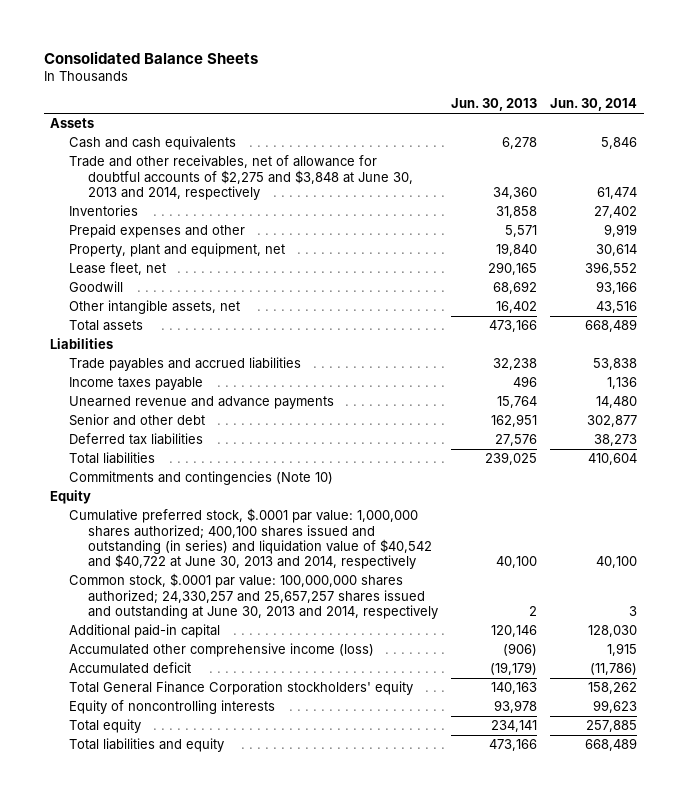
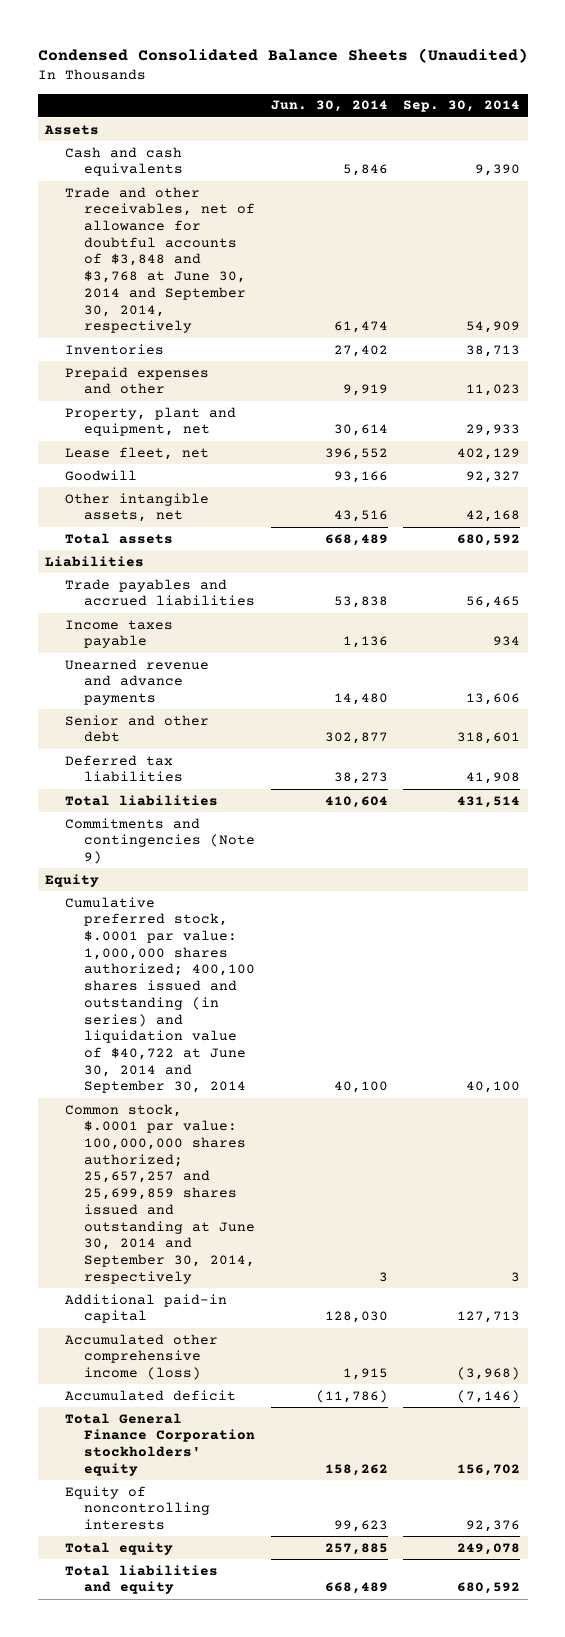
- Consolidated Balance Sheets
+ Condensed Consolidated Balance Sheets (Unaudited)
- | Jun. 30, 2013 | Jun. 30, 2014
+ | Jun. 30, 2014 | Sep. 30, 2014
- Trade and other receivables, net of allowance for doubtful accounts of $2,275 and $3,848 at June 30, 2013 and 2014, respectively | 34,360 | 61,474
+ Trade and other receivables, net of allowance for doubtful accounts of $3,848 and $3,768 at June 30, 2014 and September 30, 2014, respectively | 61,474 | 54,909
- Commitments and contingencies (Note 10)
+ Commitments and contingencies (Note 9)
- Cumulative preferred stock, $.0001 par value: 1,000,000 shares authorized; 400,100 shares issued and outstanding (in series) and liquidation value of $40,542 and $40,722 at June 30, 2013 and 2014, respectively | 40,100 | 40,100
- Common stock, $.0001 par value: 100,000,000 shares authorized; 24,330,257 and 25,657,257 shares issued and outstanding at June 30, 2013 and 2014, respectively | 2 | 3
+ Cumulative preferred stock, $.0001 par value: 1,000,000 shares authorized; 400,100 shares issued and outstanding (in series) and liquidation value of $40,722 at June 30, 2014 and September 30, 2014 | 40,100 | 40,100
+ Common stock, $.0001 par value: 100,000,000 shares authorized; 25,657,257 and 25,699,859 shares issued and outstanding at June 30, 2014 and September 30, 2014, respectively | 3 | 3

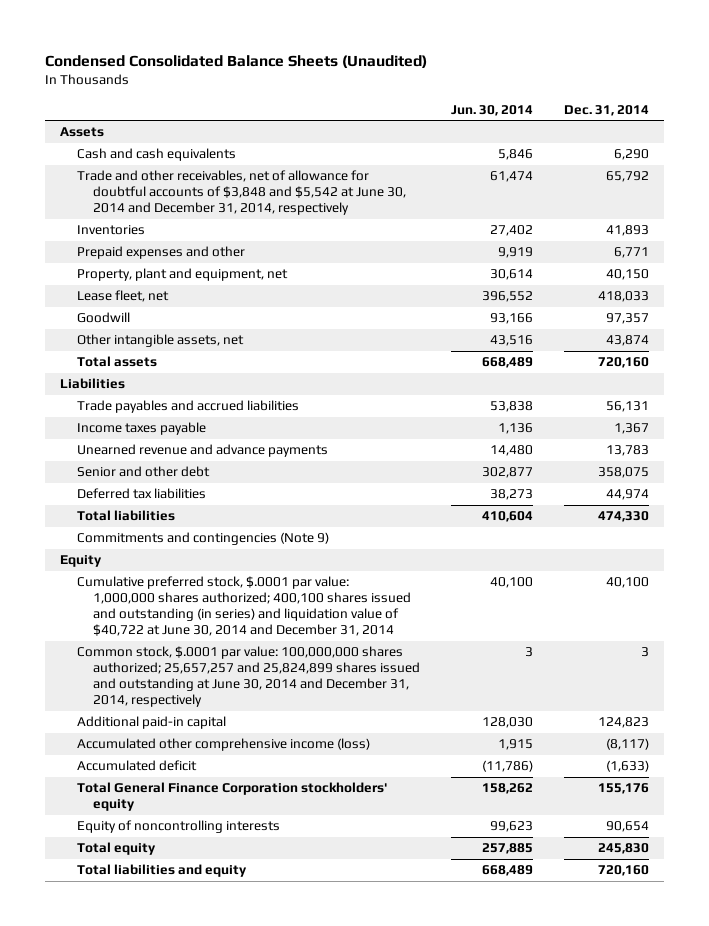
- | Jun. 30, 2014 | Sep. 30, 2014
+ | Jun. 30, 2014 | Dec. 31, 2014
- Trade and other receivables, net of allowance for doubtful accounts of $3,848 and $3,768 at June 30, 2014 and September 30, 2014, respectively | 61,474 | 54,909
+ Trade and other receivables, net of allowance for doubtful accounts of $3,848 and $5,542 at June 30, 2014 and December 31, 2014, respectively | 61,474 | 65,792
- Cumulative preferred stock, $.0001 par value: 1,000,000 shares authorized; 400,100 shares issued and outstanding (in series) and liquidation value of $40,722 at June 30, 2014 and September 30, 2014 | 40,100 | 40,100
- Common stock, $.0001 par value: 100,000,000 shares authorized; 25,657,257 and 25,699,859 shares issued and outstanding at June 30, 2014 and September 30, 2014, respectively | 3 | 3
+ Cumulative preferred stock, $.0001 par value: 1,000,000 shares authorized; 400,100 shares issued and outstanding (in series) and liquidation value of $40,722 at June 30, 2014 and December 31, 2014 | 40,100 | 40,100
+ Common stock, $.0001 par value: 100,000,000 shares authorized; 25,657,257 and 25,824,899 shares issued and outstanding at June 30, 2014 and December 31, 2014, respectively | 3 | 3

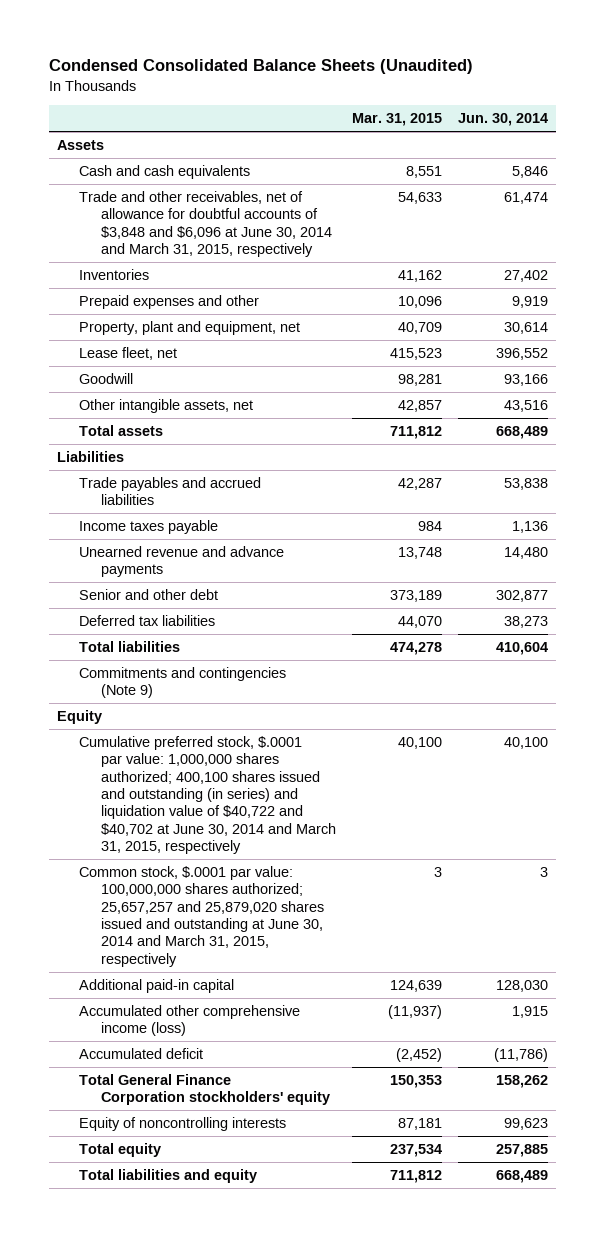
- | Jun. 30, 2014 | Dec. 31, 2014
+ | Mar. 31, 2015 | Jun. 30, 2014
- Trade and other receivables, net of allowance for doubtful accounts of $3,848 and $5,542 at June 30, 2014 and December 31, 2014, respectively | 61,474 | 65,792
+ Trade and other receivables, net of allowance for doubtful accounts of $3,848 and $6,096 at June 30, 2014 and March 31, 2015, respectively | 54,633 | 61,474
- Cumulative preferred stock, $.0001 par value: 1,000,000 shares authorized; 400,100 shares issued and outstanding (in series) and liquidation value of $40,722 at June 30, 2014 and December 31, 2014 | 40,100 | 40,100
- Common stock, $.0001 par value: 100,000,000 shares authorized; 25,657,257 and 25,824,899 shares issued and outstanding at June 30, 2014 and December 31, 2014, respectively | 3 | 3
+ Cumulative preferred stock, $.0001 par value: 1,000,000 shares authorized; 400,100 shares issued and outstanding (in series) and liquidation value of $40,722 and $40,702 at June 30, 2014 and March 31, 2015, respectively | 40,100 | 40,100
+ Common stock, $.0001 par value: 100,000,000 shares authorized; 25,657,257 and 25,879,020 shares issued and outstanding at June 30, 2014 and March 31, 2015, respectively | 3 | 3

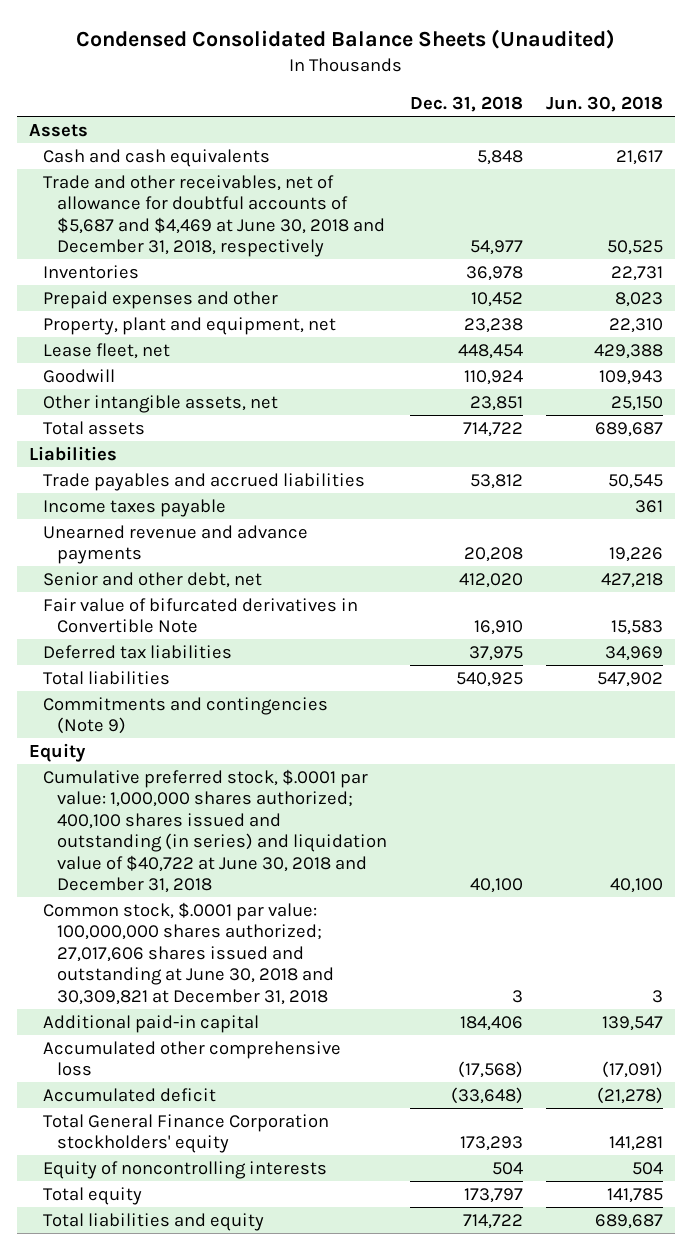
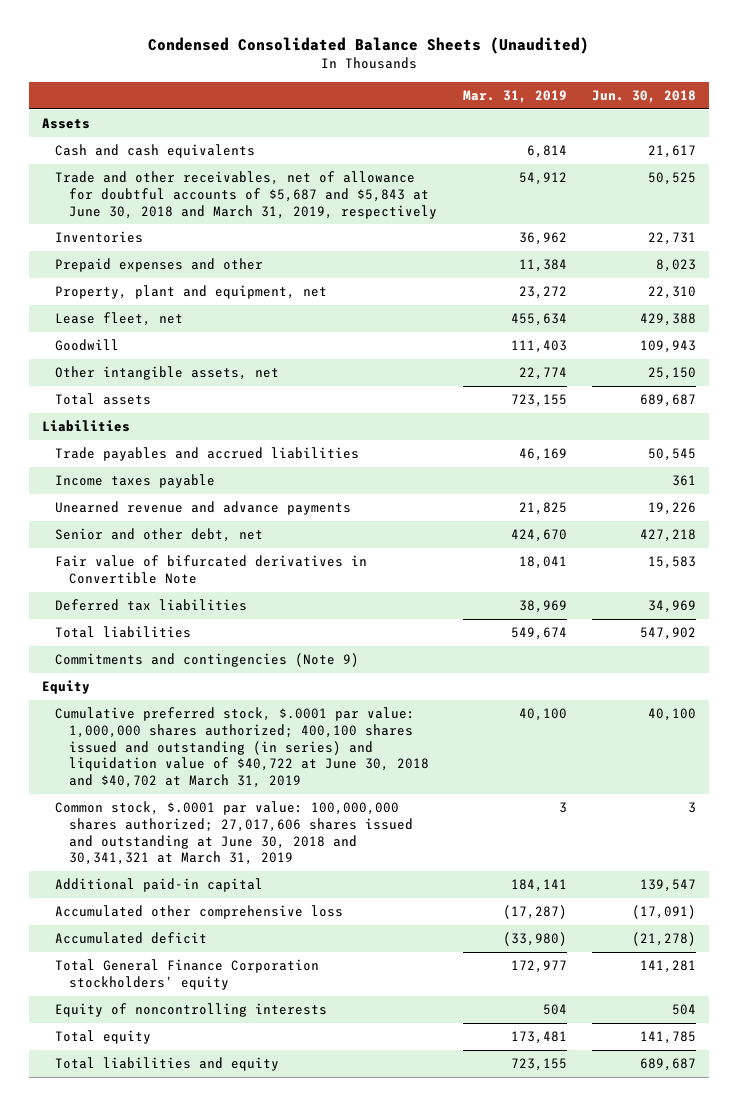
- | Dec. 31, 2018 | Jun. 30, 2018
+ | Mar. 31, 2019 | Jun. 30, 2018
- Trade and other receivables, net of allowance for doubtful accounts of $5,687 and $4,469 at June 30, 2018 and December 31, 2018, respectively | 54,977 | 50,525
+ Trade and other receivables, net of allowance for doubtful accounts of $5,687 and $5,843 at June 30, 2018 and March 31, 2019, respectively | 54,912 | 50,525
- Cumulative preferred stock, $.0001 par value: 1,000,000 shares authorized; 400,100 shares issued and outstanding (in series) and liquidation value of $40,722 at June 30, 2018 and December 31, 2018 | 40,100 | 40,100
- Common stock, $.0001 par value: 100,000,000 shares authorized; 27,017,606 shares issued and outstanding at June 30, 2018 and 30,309,821 at December 31, 2018 | 3 | 3
+ Cumulative preferred stock, $.0001 par value: 1,000,000 shares authorized; 400,100 shares issued and outstanding (in series) and liquidation value of $40,722 at June 30, 2018 and $40,702 at March 31, 2019 | 40,100 | 40,100
+ Common stock, $.0001 par value: 100,000,000 shares authorized; 27,017,606 shares issued and outstanding at June 30, 2018 and 30,341,321 at March 31, 2019 | 3 | 3

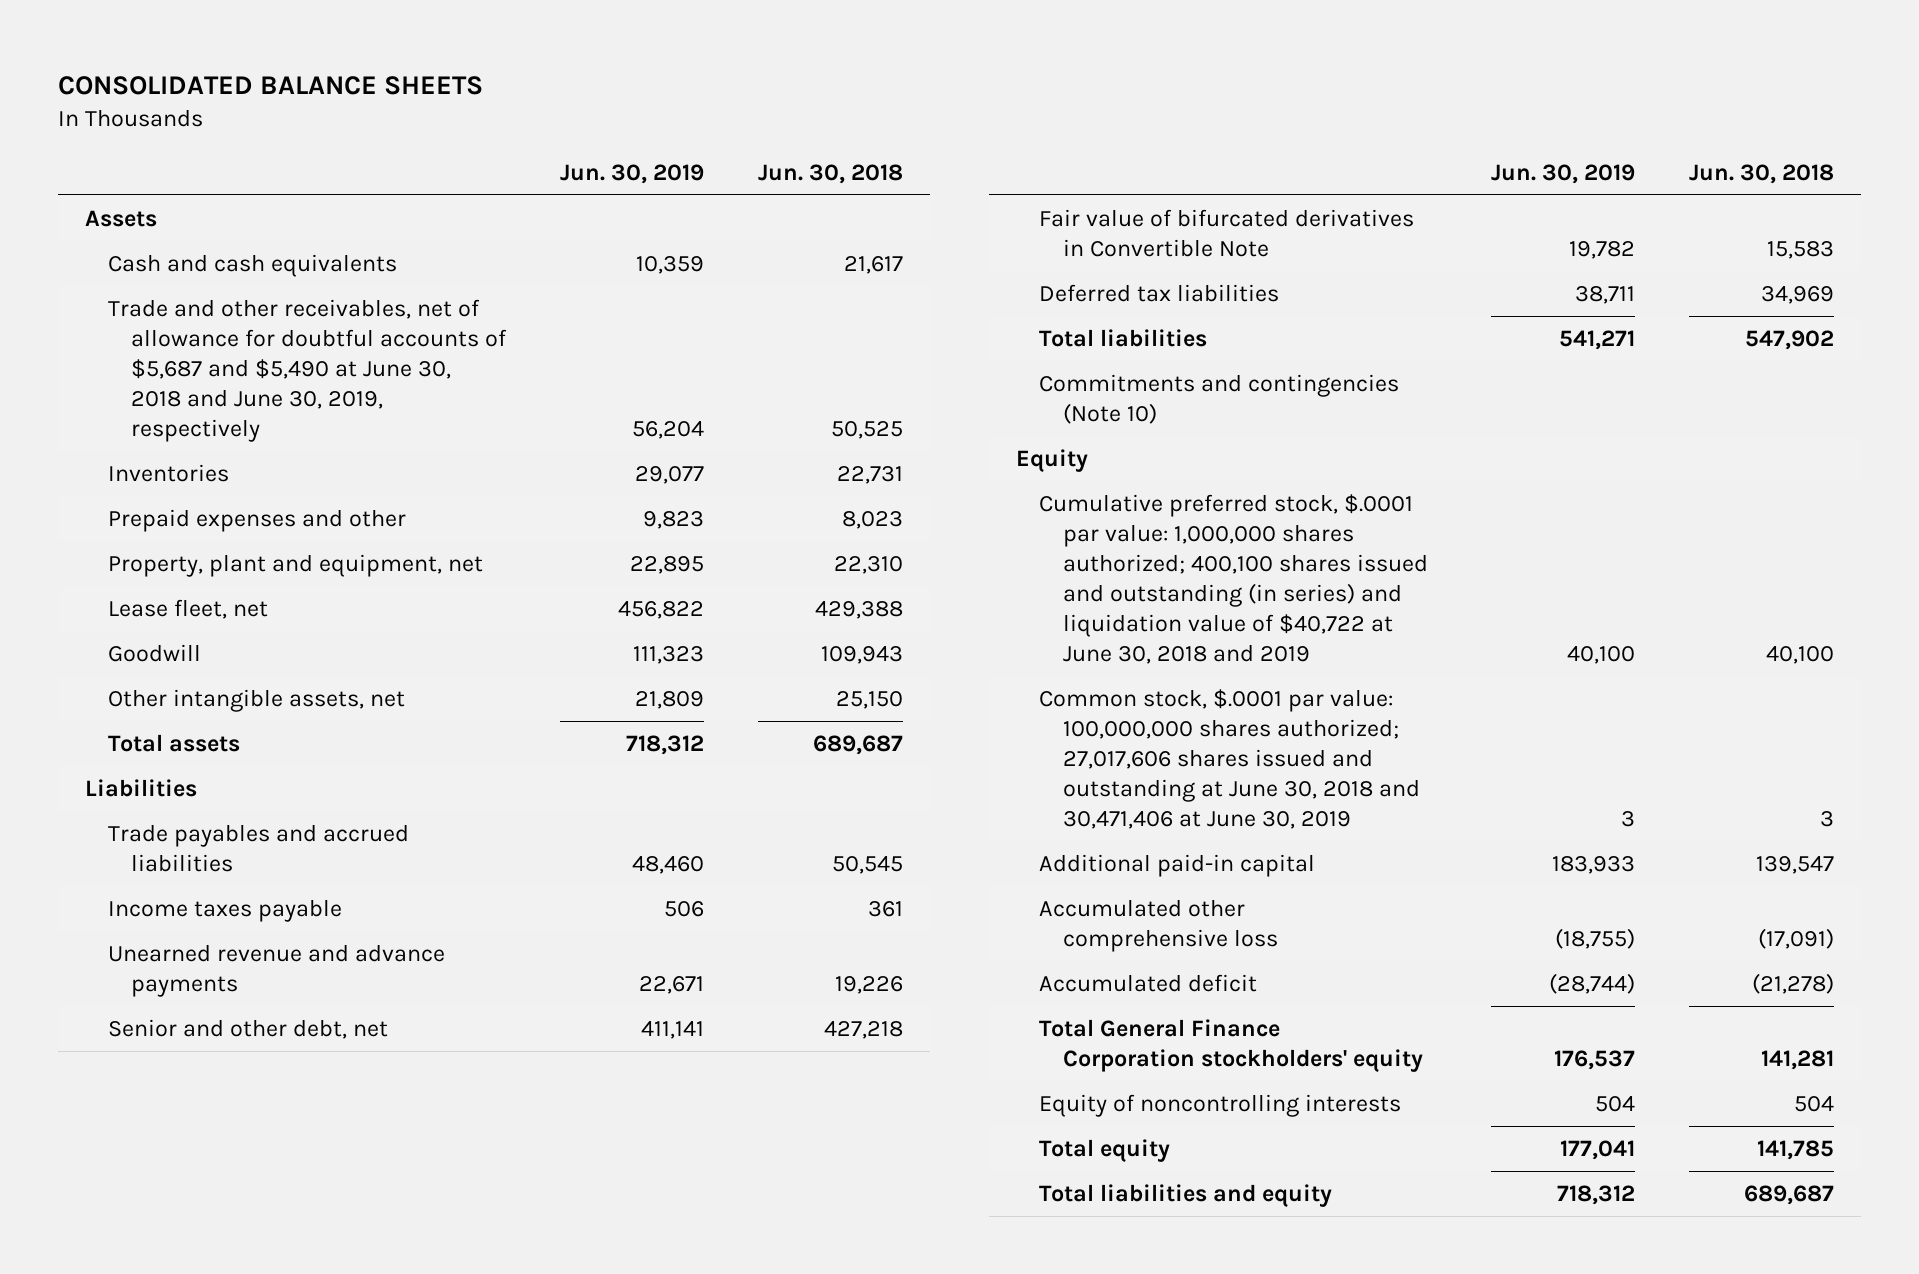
- Condensed Consolidated Balance Sheets (Unaudited)
+ CONSOLIDATED BALANCE SHEETS
- | Mar. 31, 2019 | Jun. 30, 2018
+ | Jun. 30, 2019 | Jun. 30, 2018
- Trade and other receivables, net of allowance for doubtful accounts of $5,687 and $5,843 at June 30, 2018 and March 31, 2019, respectively | 54,912 | 50,525
+ Trade and other receivables, net of allowance for doubtful accounts of $5,687 and $5,490 at June 30, 2018 and June 30, 2019, respectively | 56,204 | 50,525
- Commitments and contingencies (Note 9)
+ Commitments and contingencies (Note 10)
- Cumulative preferred stock, $.0001 par value: 1,000,000 shares authorized; 400,100 shares issued and outstanding (in series) and liquidation value of $40,722 at June 30, 2018 and $40,702 at March 31, 2019 | 40,100 | 40,100
- Common stock, $.0001 par value: 100,000,000 shares authorized; 27,017,606 shares issued and outstanding at June 30, 2018 and 30,341,321 at March 31, 2019 | 3 | 3
+ Cumulative preferred stock, $.0001 par value: 1,000,000 shares authorized; 400,100 shares issued and outstanding (in series) and liquidation value of $40,722 at June 30, 2018 and 2019 | 40,100 | 40,100
+ Common stock, $.0001 par value: 100,000,000 shares authorized; 27,017,606 shares issued and outstanding at June 30, 2018 and 30,471,406 at June 30, 2019 | 3 | 3

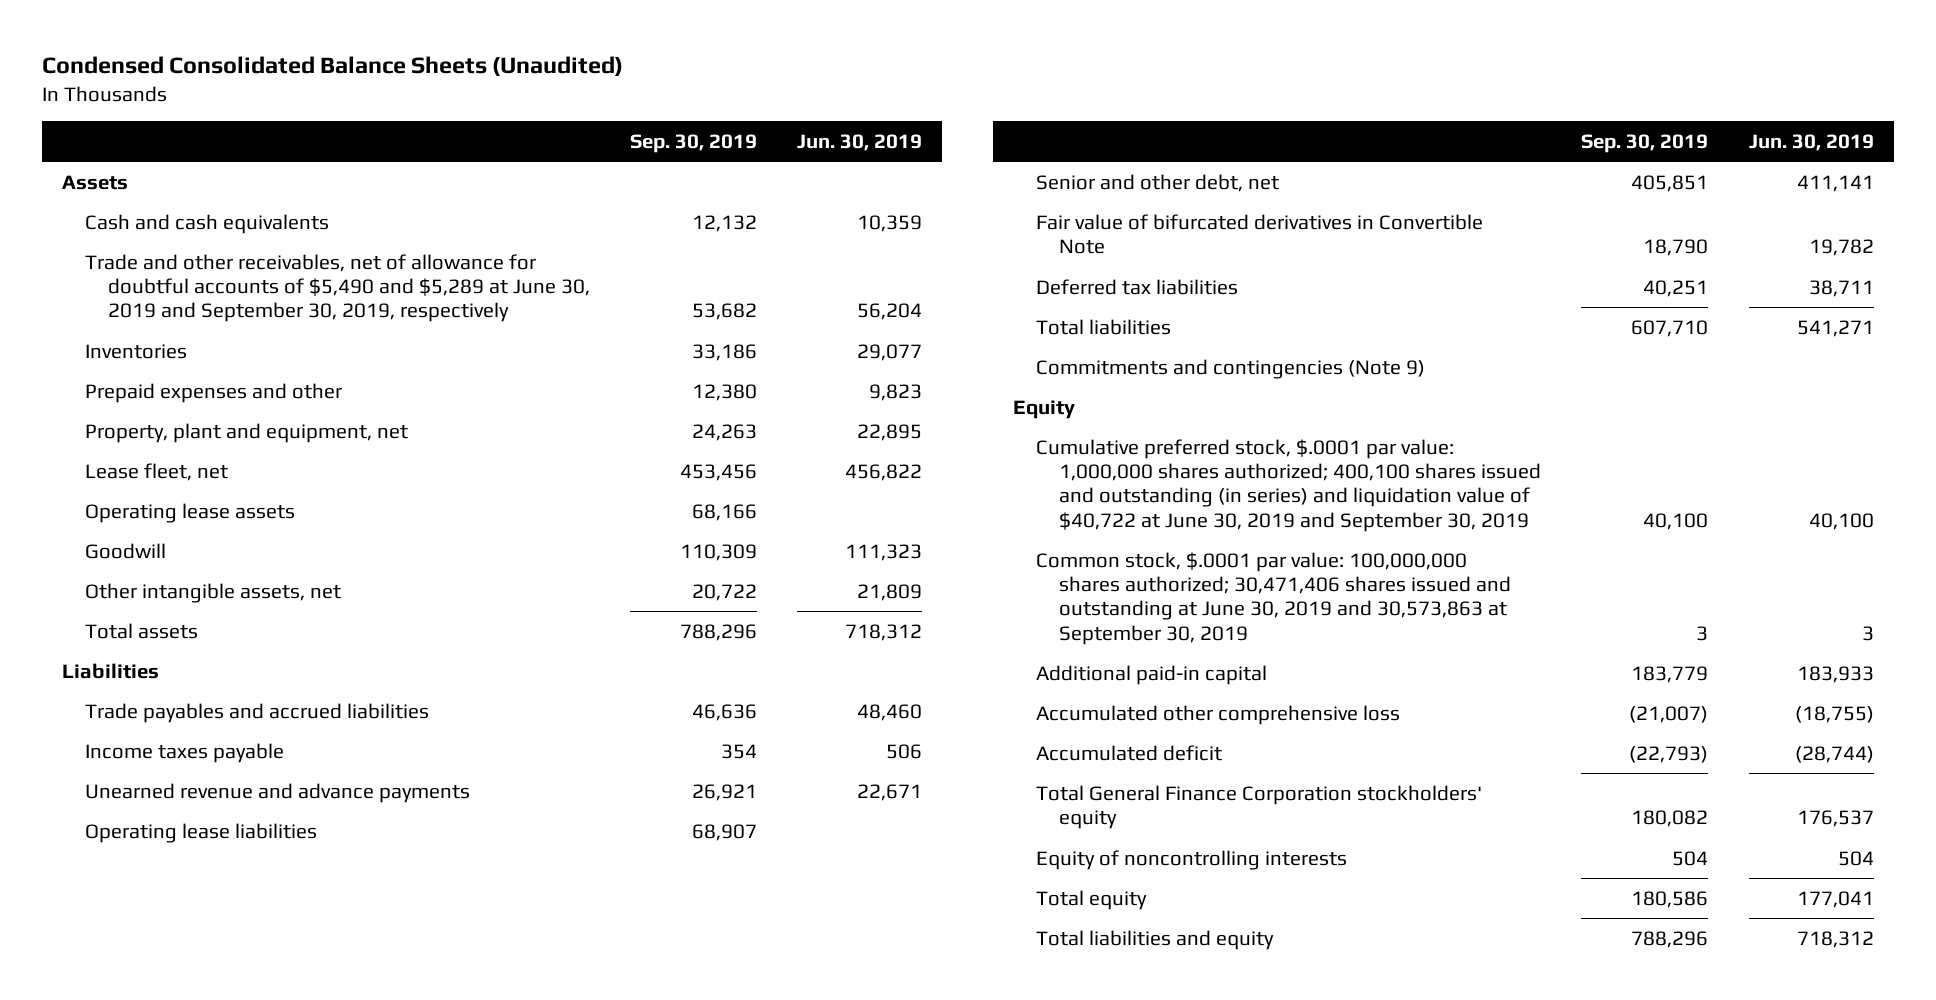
- CONSOLIDATED BALANCE SHEETS
+ Condensed Consolidated Balance Sheets (Unaudited)
- | Jun. 30, 2019 | Jun. 30, 2018
+ | Sep. 30, 2019 | Jun. 30, 2019
- Trade and other receivables, net of allowance for doubtful accounts of $5,687 and $5,490 at June 30, 2018 and June 30, 2019, respectively | 56,204 | 50,525
+ Trade and other receivables, net of allowance for doubtful accounts of $5,490 and $5,289 at June 30, 2019 and September 30, 2019, respectively | 53,682 | 56,204
+ Operating lease assets | 68,166 |
+ Operating lease liabilities | 68,907 |
- Commitments and contingencies (Note 10)
+ Commitments and contingencies (Note 9)
- Cumulative preferred stock, $.0001 par value: 1,000,000 shares authorized; 400,100 shares issued and outstanding (in series) and liquidation value of $40,722 at June 30, 2018 and 2019 | 40,100 | 40,100
- Common stock, $.0001 par value: 100,000,000 shares authorized; 27,017,606 shares issued and outstanding at June 30, 2018 and 30,471,406 at June 30, 2019 | 3 | 3
+ Cumulative preferred stock, $.0001 par value: 1,000,000 shares authorized; 400,100 shares issued and outstanding (in series) and liquidation value of $40,722 at June 30, 2019 and September 30, 2019 | 40,100 | 40,100
+ Common stock, $.0001 par value: 100,000,000 shares authorized; 30,471,406 shares issued and outstanding at June 30, 2019 and 30,573,863 at September 30, 2019 | 3 | 3

